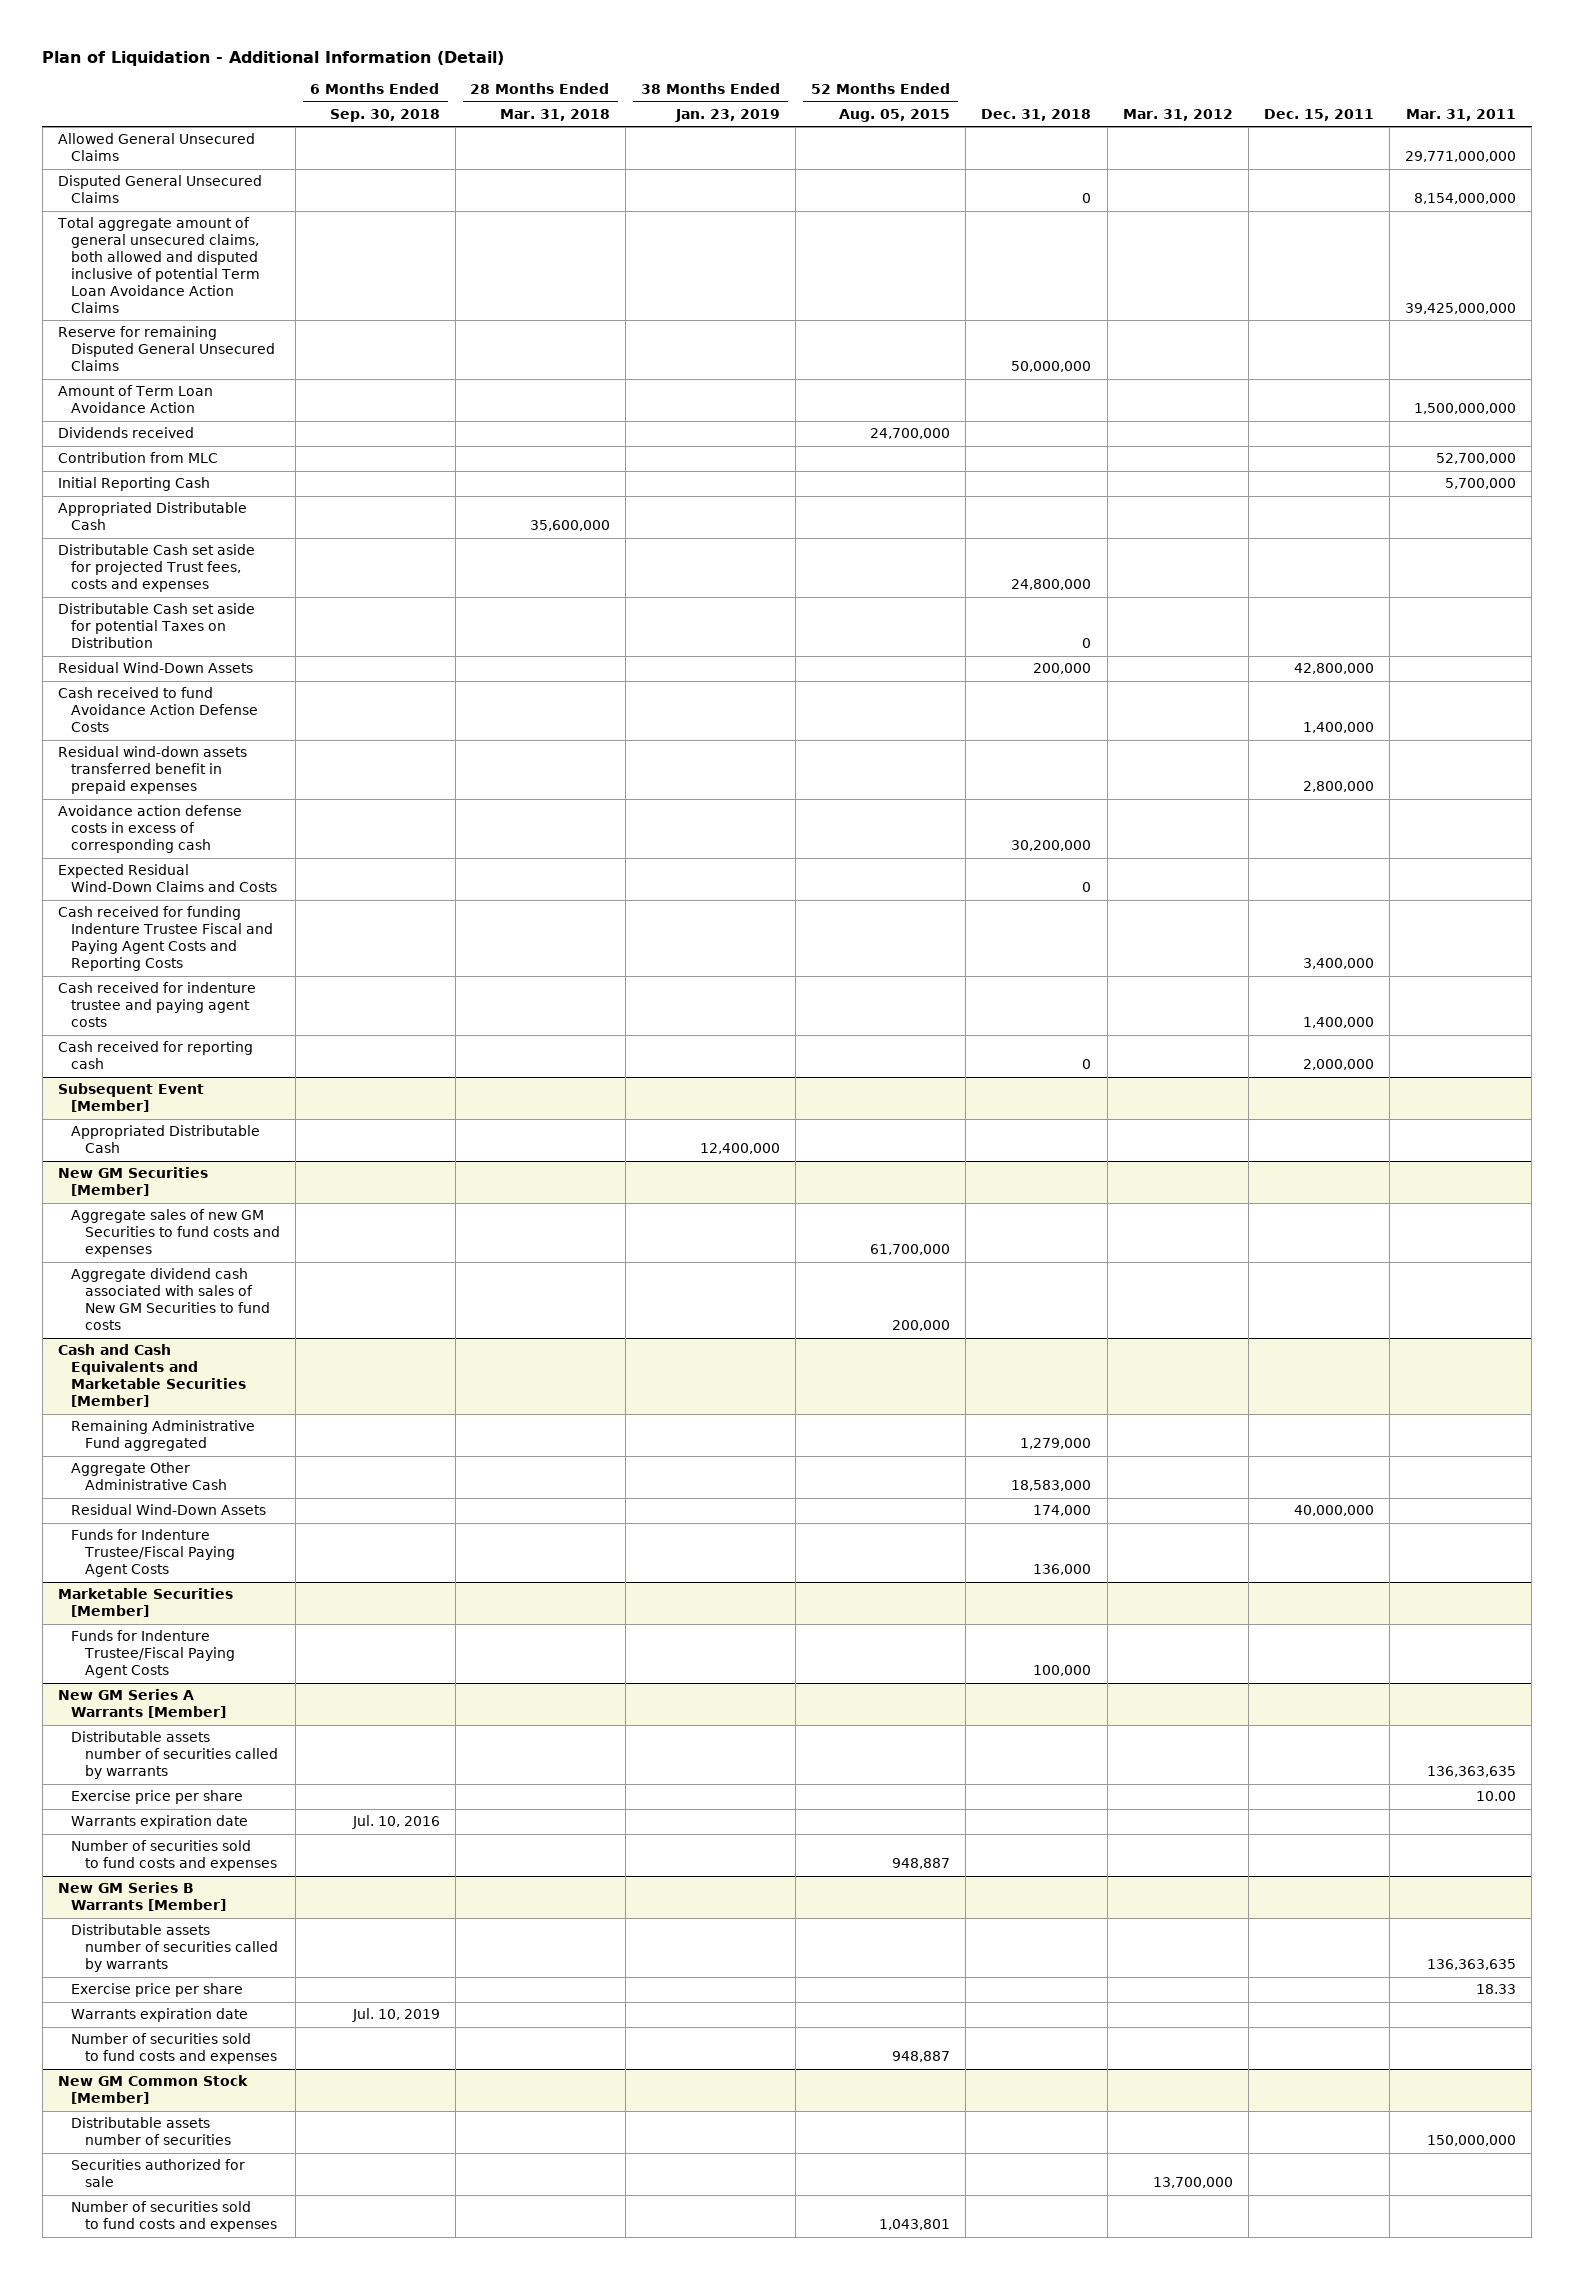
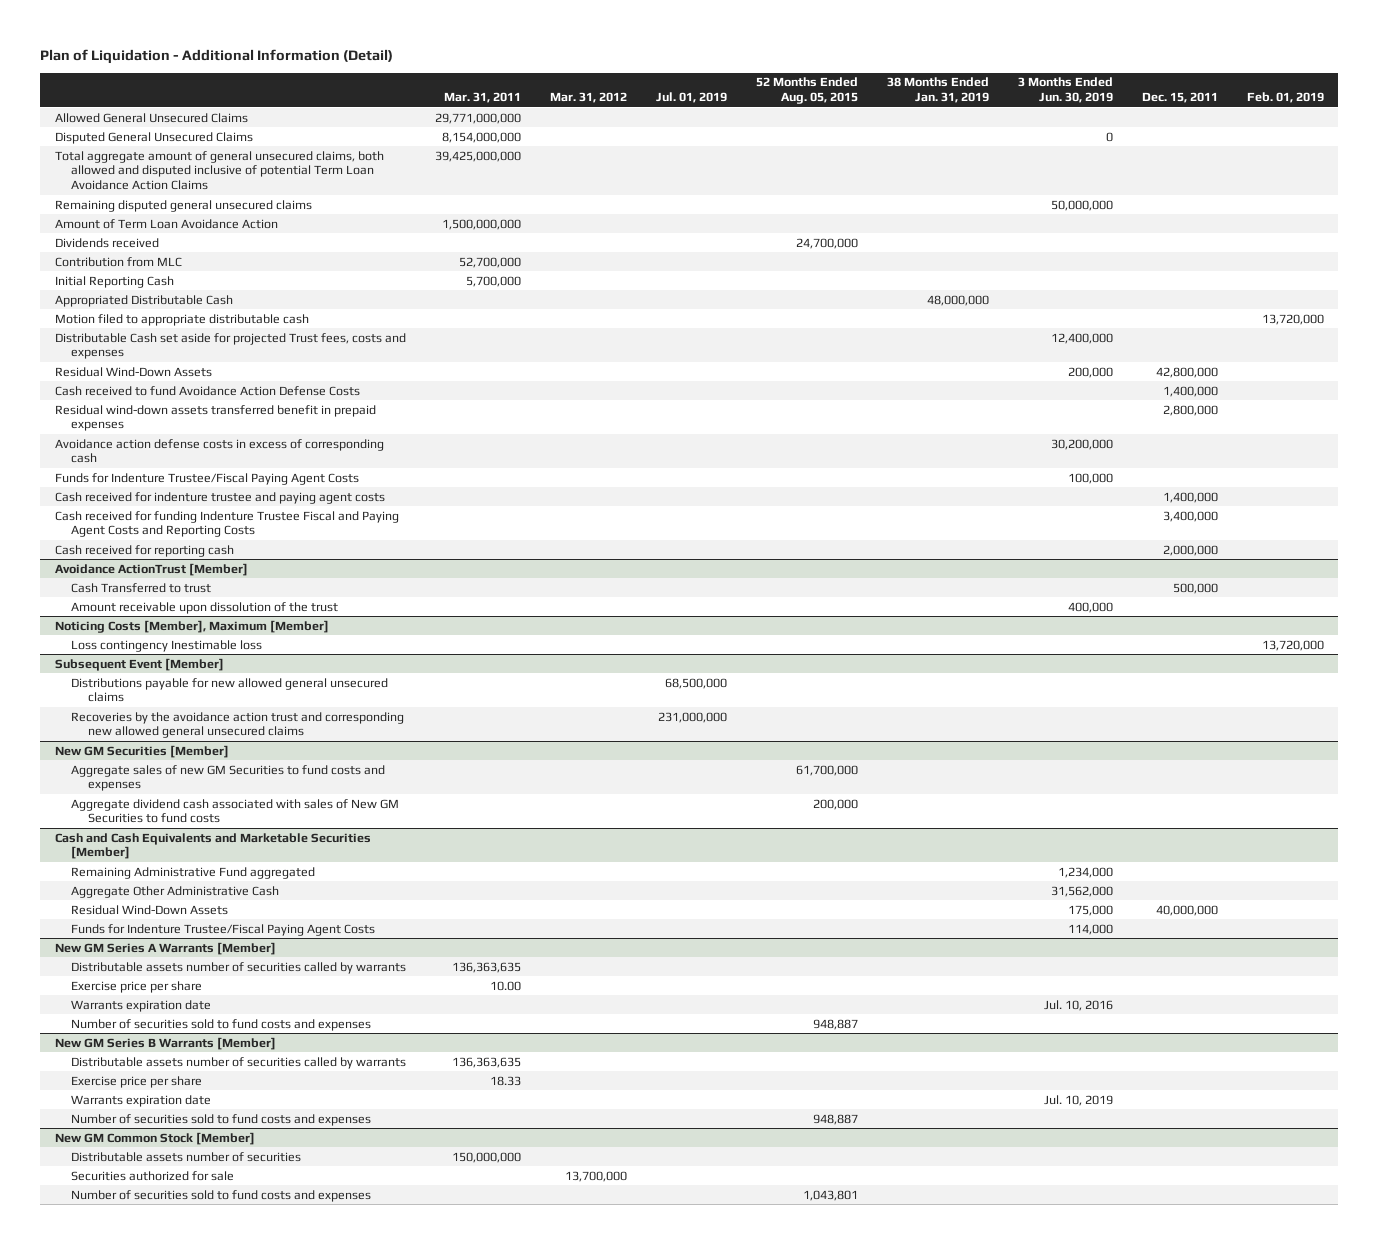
- | 6 Months Ended Sep. 30, 2018 | 28 Months Ended Mar. 31, 2018 | 38 Months Ended Jan. 23, 2019 | 52 Months Ended Aug. 05, 2015 | Dec. 31, 2018 | Mar. 31, 2012 | Dec. 15, 2011 | Mar. 31, 2011
+ | Mar. 31, 2011 | Mar. 31, 2012 | Jul. 01, 2019 | 52 Months Ended Aug. 05, 2015 | 38 Months Ended Jan. 31, 2019 | 3 Months Ended Jun. 30, 2019 | Dec. 15, 2011 | Feb. 01, 2019
- Reserve for remaining Disputed General Unsecured Claims | | | | | 50,000,000 | | |
+ Remaining disputed general unsecured claims | | | | | | 50,000,000 | |
+ Motion filed to appropriate distributable cash | | | | | | | | 13,720,000
- Distributable Cash set aside for potential Taxes on Distribution | | | | | 0 | | |
- Expected Residual Wind-Down Claims and Costs | | | | | 0 | | |
+ Funds for Indenture Trustee/Fiscal Paying Agent Costs | | | | | | 100,000 | |
moved down: Cash received for funding Indenture Trustee Fiscal and Paying Agent Costs and Reporting Costs | | | | | | | 3,400,000 |
+ Avoidance ActionTrust [Member]
+ Cash Transferred to trust | | | | | | | 500,000 |
+ Amount receivable upon dissolution of the trust | | | | | | 400,000 | |
+ Noticing Costs [Member], Maximum [Member]
+ Loss contingency Inestimable loss | | | | | | | | 13,720,000
@ Subsequent Event [Member]
- Appropriated Distributable Cash | | | 12,400,000 | | | | |
+ Distributions payable for new allowed general unsecured claims | | | 68,500,000 | | | | |
+ Recoveries by the avoidance action trust and corresponding new allowed general unsecured claims | | | 231,000,000 | | | | |
- Marketable Securities [Member]
- Funds for Indenture Trustee/Fiscal Paying Agent Costs | | | | | 100,000 | | |

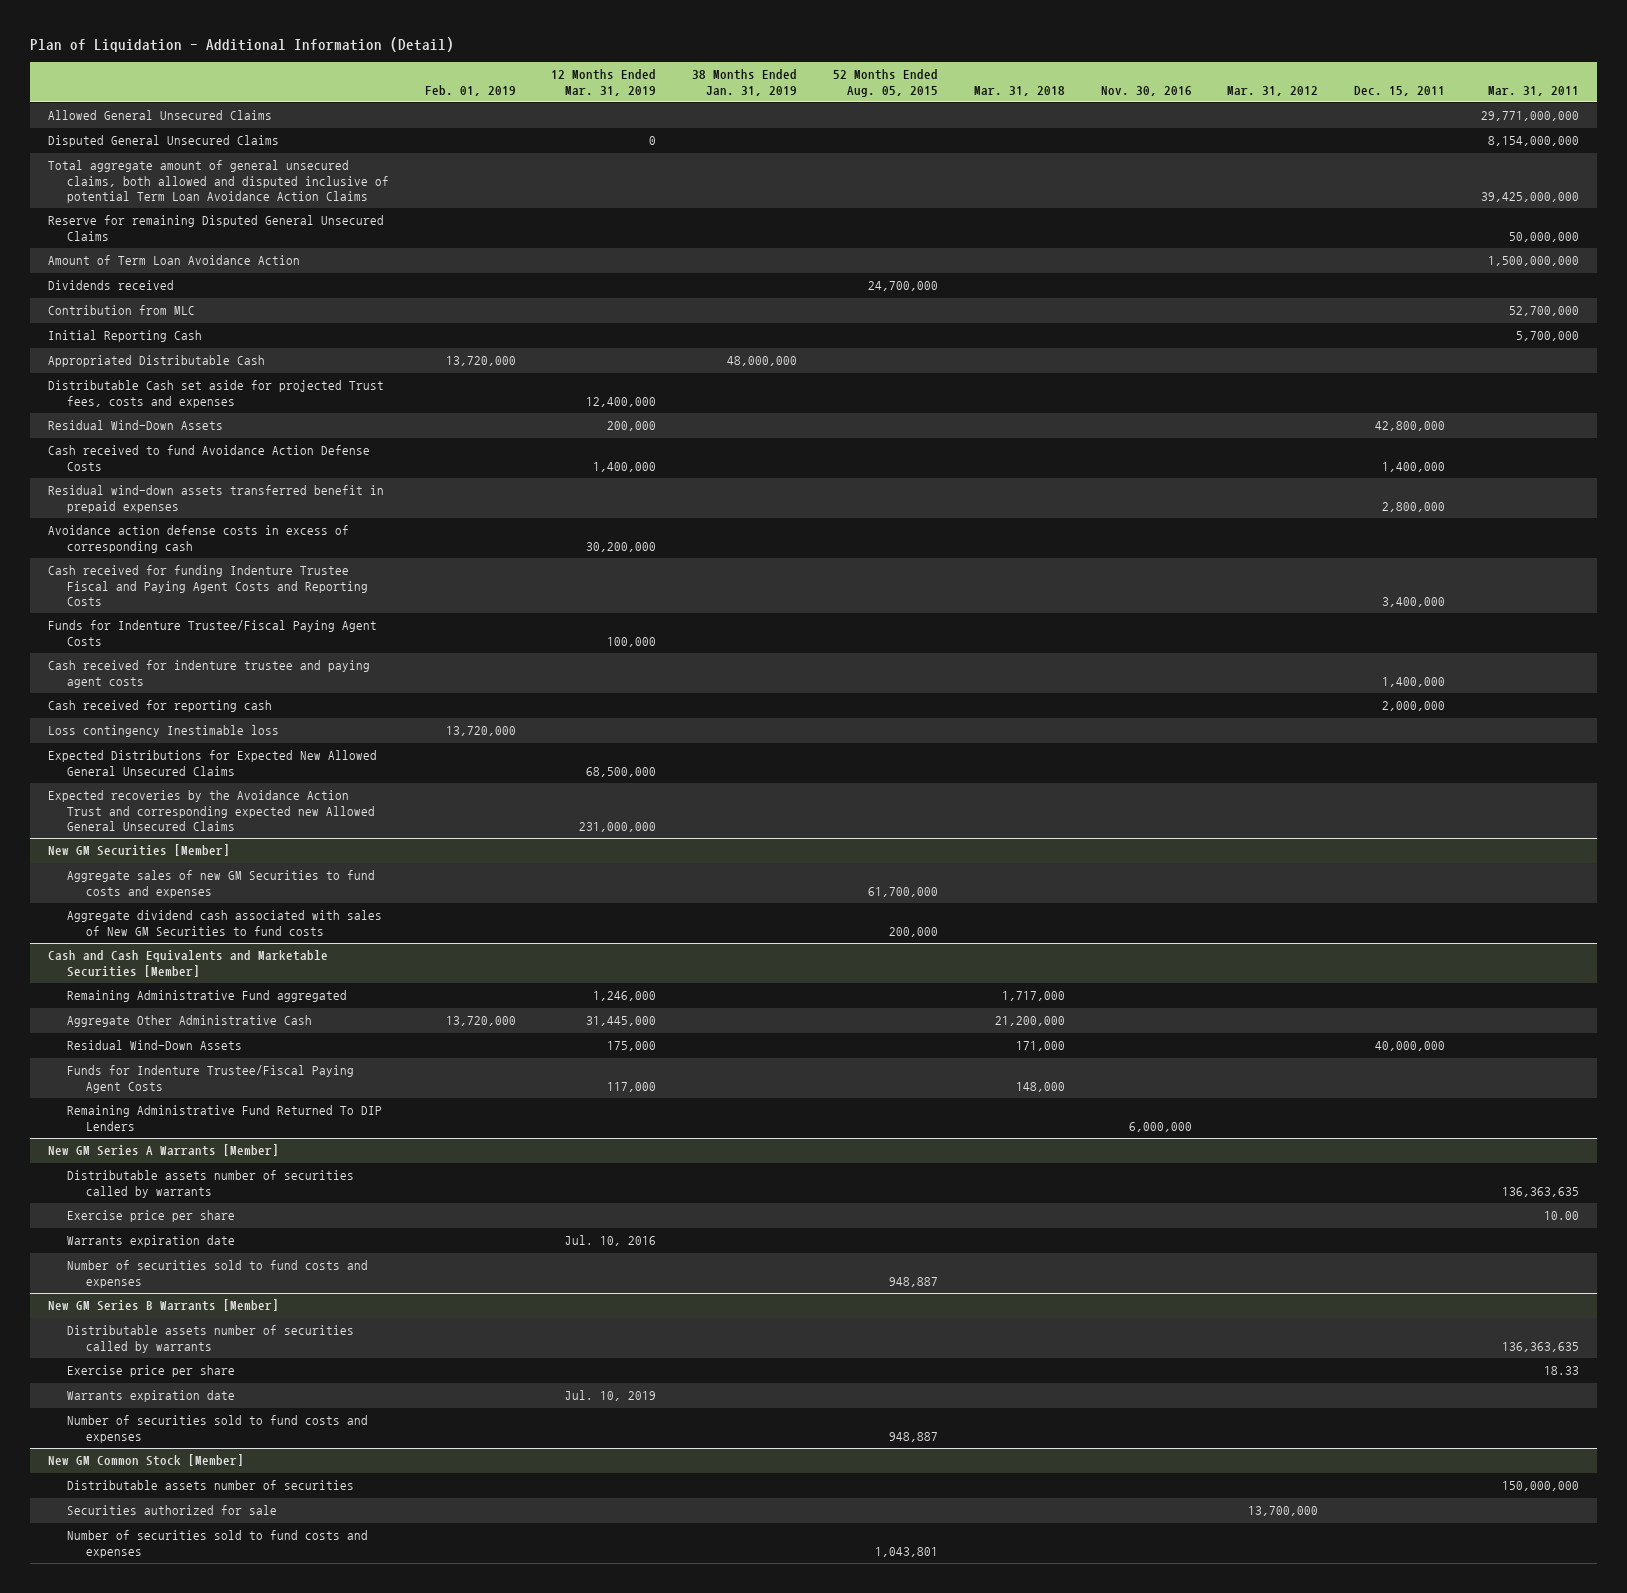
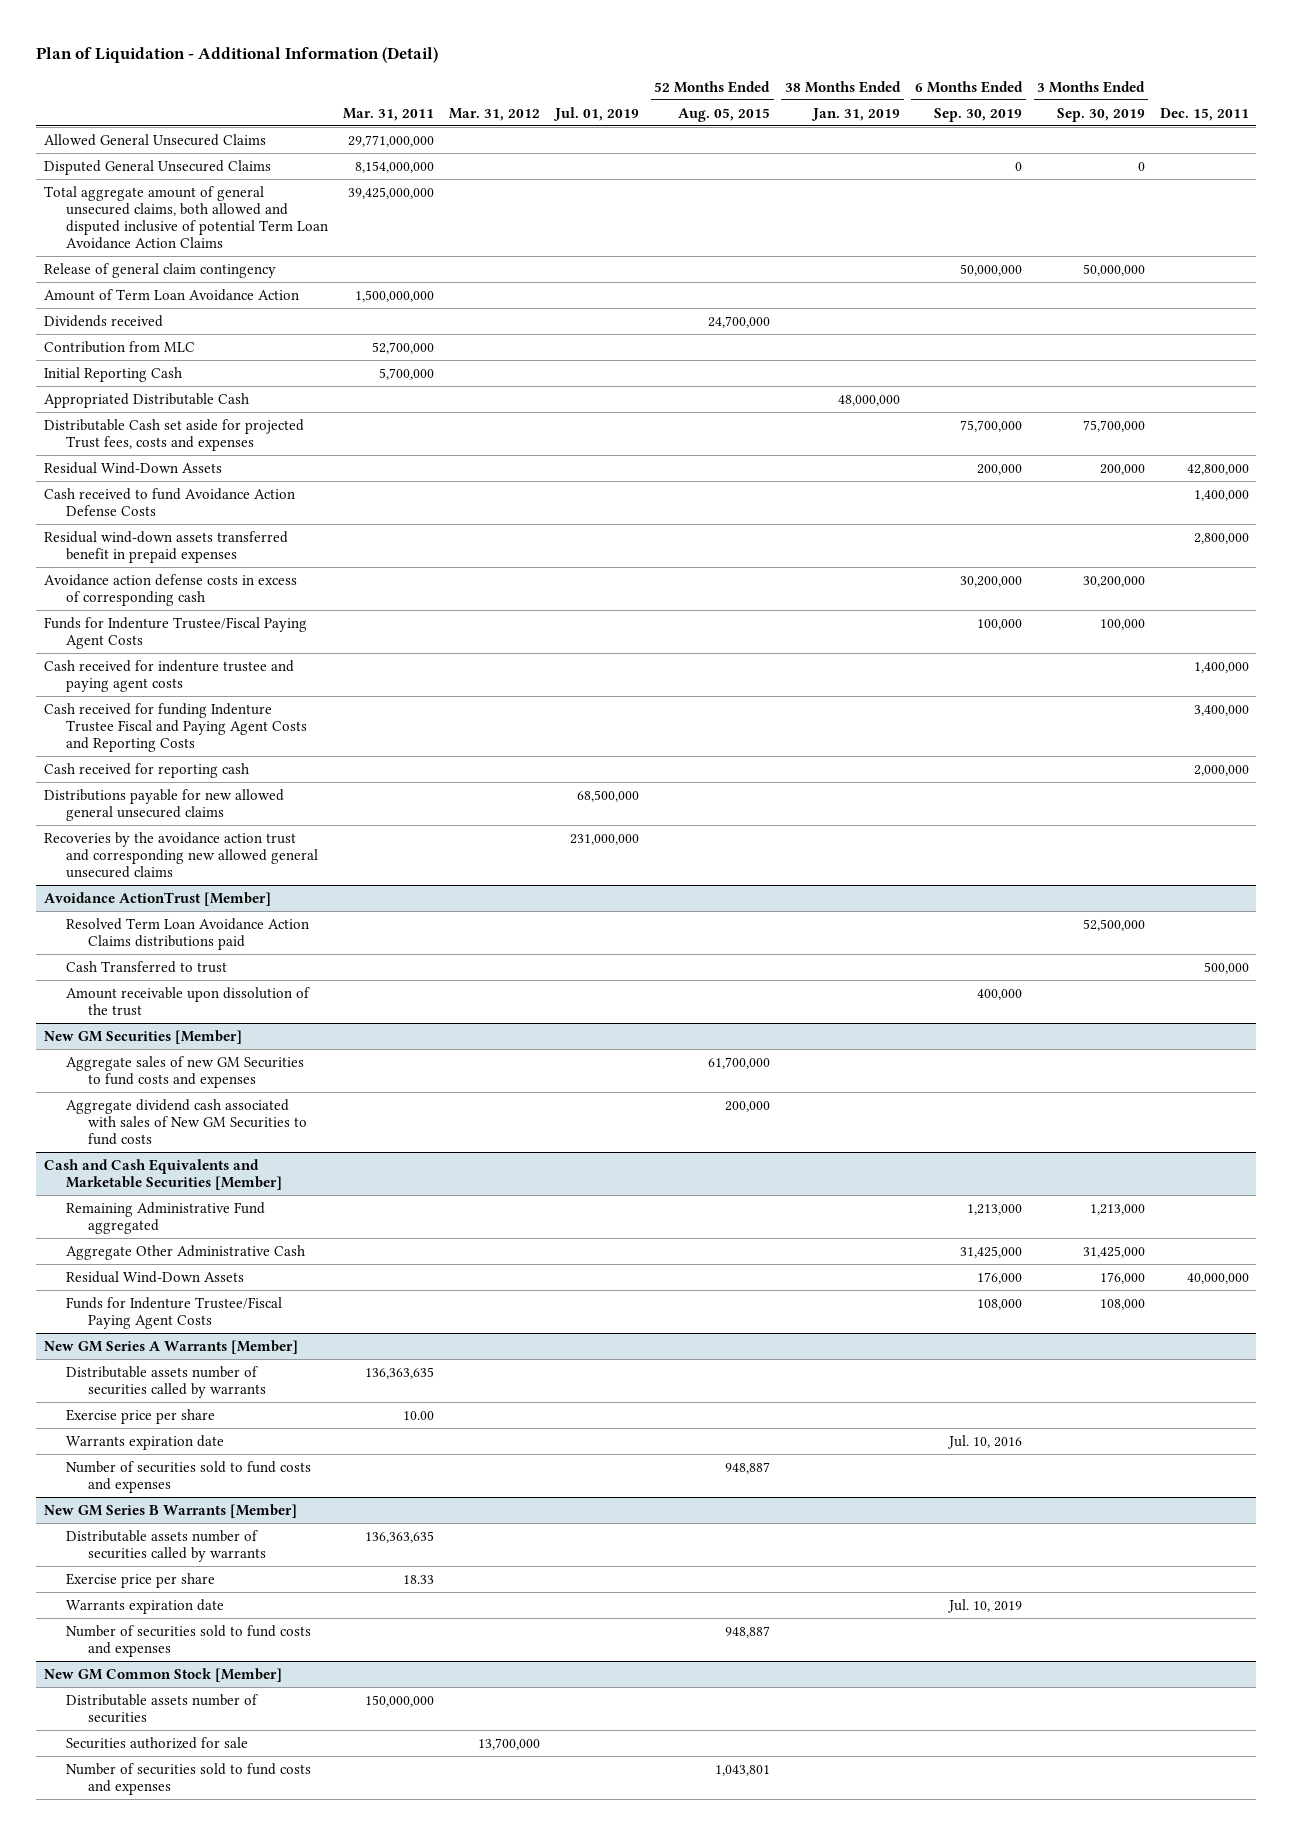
- | Feb. 01, 2019 | 12 Months Ended Mar. 31, 2019 | 38 Months Ended Jan. 31, 2019 | 52 Months Ended Aug. 05, 2015 | Mar. 31, 2018 | Nov. 30, 2016 | Mar. 31, 2012 | Dec. 15, 2011 | Mar. 31, 2011
+ | Mar. 31, 2011 | Mar. 31, 2012 | Jul. 01, 2019 | 52 Months Ended Aug. 05, 2015 | 38 Months Ended Jan. 31, 2019 | 6 Months Ended Sep. 30, 2019 | 3 Months Ended Sep. 30, 2019 | Dec. 15, 2011
- Reserve for remaining Disputed General Unsecured Claims | | | | | | | | | 50,000,000
+ Release of general claim contingency | | | | | | 50,000,000 | 50,000,000 |
moved down: Cash received for funding Indenture Trustee Fiscal and Paying Agent Costs and Reporting Costs | | | | | | | | 3,400,000
- Loss contingency Inestimable loss | 13,720,000 | | | | | | | |
- Expected Distributions for Expected New Allowed General Unsecured Claims | | 68,500,000 | | | | | | |
- Expected recoveries by the Avoidance Action Trust and corresponding expected new Allowed General Unsecured Claims | | 231,000,000 | | | | | | |
+ Distributions payable for new allowed general unsecured claims | | | 68,500,000 | | | | |
+ Recoveries by the avoidance action trust and corresponding new allowed general unsecured claims | | | 231,000,000 | | | | |
+ Avoidance ActionTrust [Member]
+ Resolved Term Loan Avoidance Action Claims distributions paid | | | | | | | 52,500,000 |
+ Cash Transferred to trust | | | | | | | | 500,000
+ Amount receivable upon dissolution of the trust | | | | | | 400,000 | |
@ Cash and Cash Equivalents and Marketable Securities [Member]
- Remaining Administrative Fund Returned To DIP Lenders | | | | | | 6,000,000 | | |

